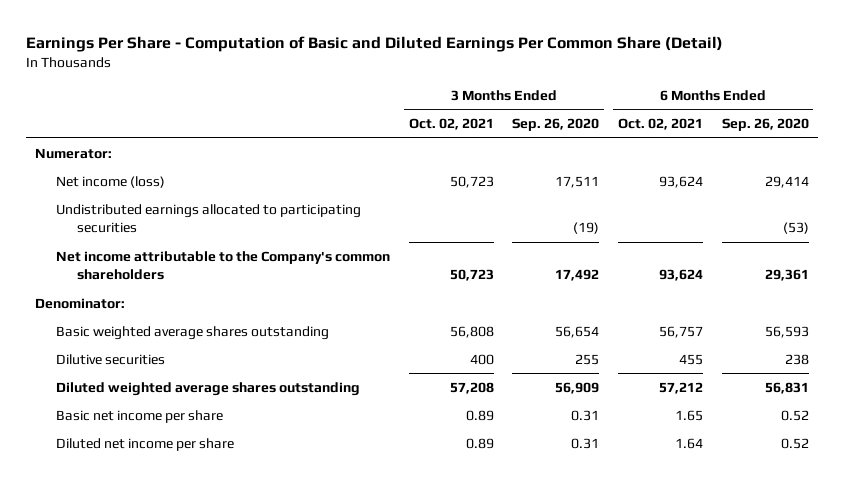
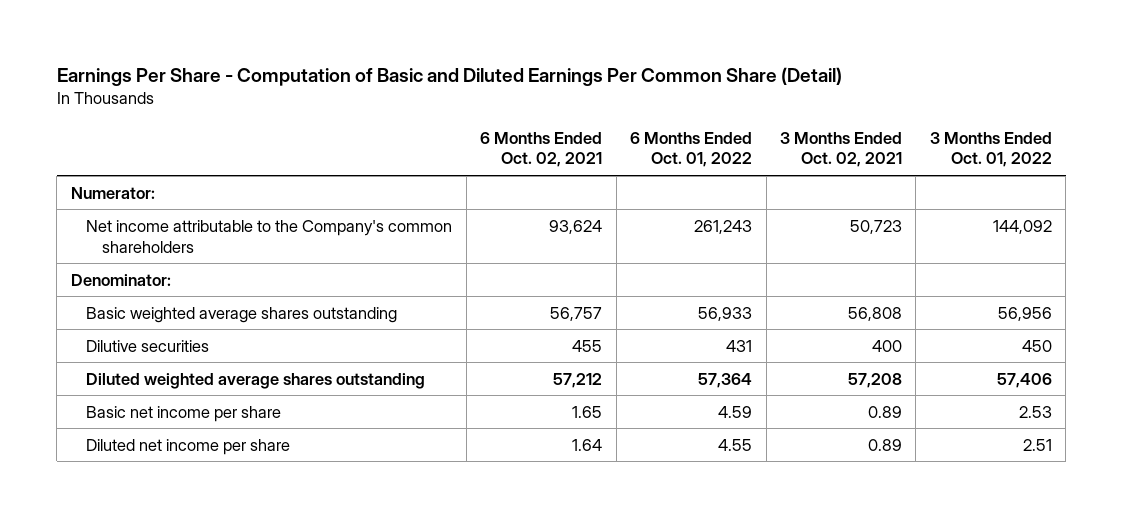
- | 3 Months Ended Oct. 02, 2021 | 3 Months Ended Sep. 26, 2020 | 6 Months Ended Oct. 02, 2021 | 6 Months Ended Sep. 26, 2020
+ | 6 Months Ended Oct. 02, 2021 | 6 Months Ended Oct. 01, 2022 | 3 Months Ended Oct. 02, 2021 | 3 Months Ended Oct. 01, 2022
- Net income (loss) | 50,723 | 17,511 | 93,624 | 29,414
- Undistributed earnings allocated to participating securities | | (19) | | (53)

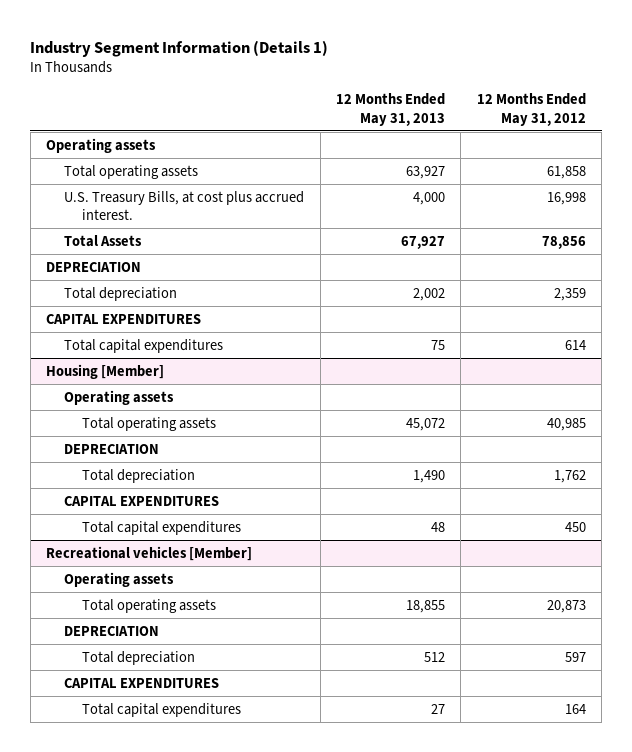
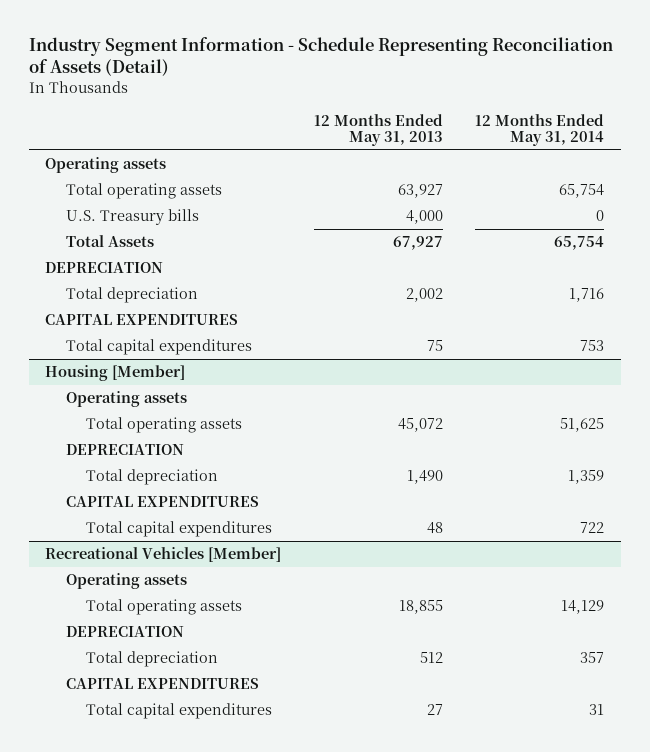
- Industry Segment Information (Details 1)
+ Industry Segment Information - Schedule Representing Reconciliation of Assets (Detail)
- | 12 Months Ended May 31, 2013 | 12 Months Ended May 31, 2012
+ | 12 Months Ended May 31, 2013 | 12 Months Ended May 31, 2014
- U.S. Treasury Bills, at cost plus accrued interest. | 4,000 | 16,998
+ U.S. Treasury bills | 4,000 | 0
- Recreational vehicles [Member]
+ Recreational Vehicles [Member]

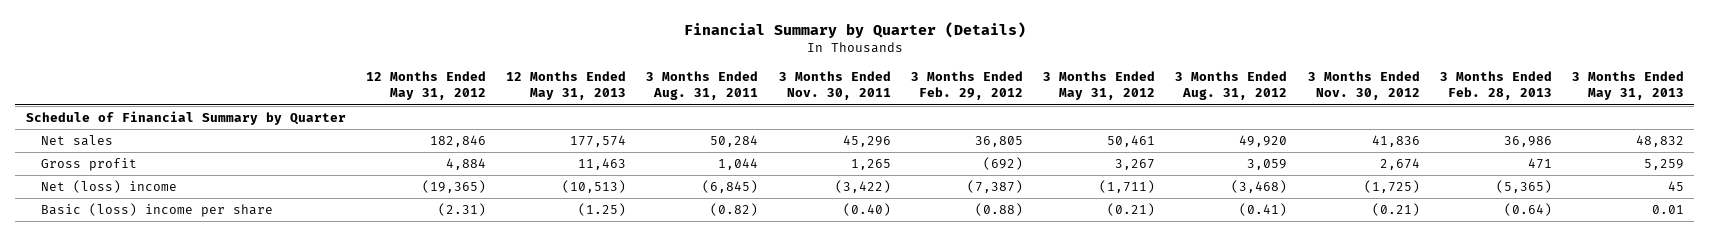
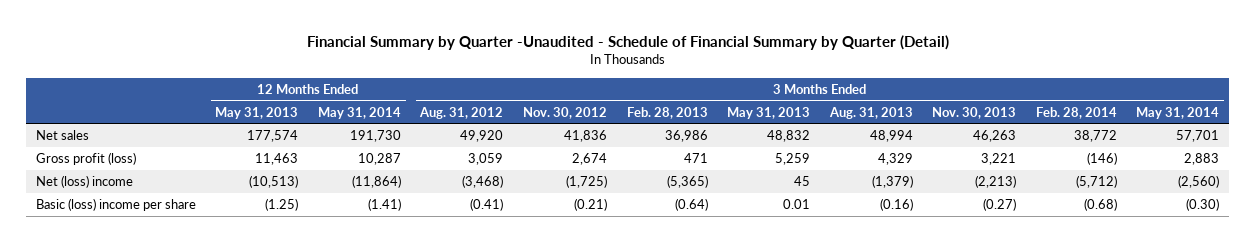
- Financial Summary by Quarter (Details)
+ Financial Summary by Quarter -Unaudited - Schedule of Financial Summary by Quarter (Detail)
- | 12 Months Ended May 31, 2012 | 12 Months Ended May 31, 2013 | 3 Months Ended Aug. 31, 2011 | 3 Months Ended Nov. 30, 2011 | 3 Months Ended Feb. 29, 2012 | 3 Months Ended May 31, 2012 | 3 Months Ended Aug. 31, 2012 | 3 Months Ended Nov. 30, 2012 | 3 Months Ended Feb. 28, 2013 | 3 Months Ended May 31, 2013
+ | 12 Months Ended May 31, 2013 | 12 Months Ended May 31, 2014 | 3 Months Ended Aug. 31, 2012 | 3 Months Ended Nov. 30, 2012 | 3 Months Ended Feb. 28, 2013 | 3 Months Ended May 31, 2013 | 3 Months Ended Aug. 31, 2013 | 3 Months Ended Nov. 30, 2013 | 3 Months Ended Feb. 28, 2014 | 3 Months Ended May 31, 2014
- Schedule of Financial Summary by Quarter
- Gross profit | 4,884 | 11,463 | 1,044 | 1,265 | (692) | 3,267 | 3,059 | 2,674 | 471 | 5,259
+ Gross profit (loss) | 11,463 | 10,287 | 3,059 | 2,674 | 471 | 5,259 | 4,329 | 3,221 | (146) | 2,883

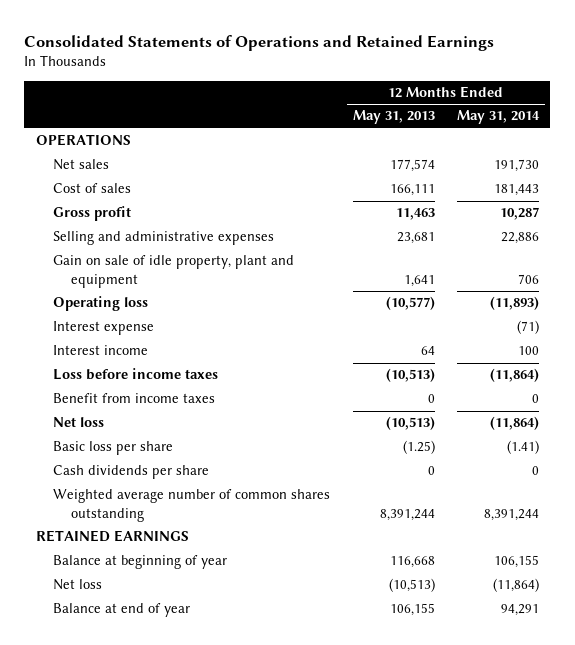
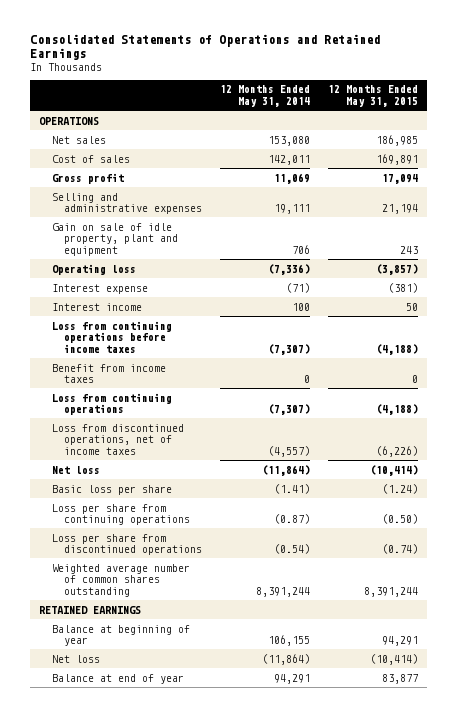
- | 12 Months Ended May 31, 2013 | 12 Months Ended May 31, 2014
+ | 12 Months Ended May 31, 2014 | 12 Months Ended May 31, 2015
- Net sales | 177,574 | 191,730
- Cost of sales | 166,111 | 181,443
- Gross profit | 11,463 | 10,287
- Selling and administrative expenses | 23,681 | 22,886
+ Net sales | 153,080 | 186,985
+ Cost of sales | 142,011 | 169,891
+ Gross profit | 11,069 | 17,094
+ Selling and administrative expenses | 19,111 | 21,194
- Operating loss | (10,577) | (11,893)
+ Operating loss | (7,336) | (3,857)
- Loss before income taxes | (10,513) | (11,864)
+ Loss from continuing operations before income taxes | (7,307) | (4,188)
+ Loss from continuing operations | (7,307) | (4,188)
+ Loss from discontinued operations, net of income taxes | (4,557) | (6,226)
- Cash dividends per share | 0 | 0
+ Loss per share from continuing operations | (0.87) | (0.50)
+ Loss per share from discontinued operations | (0.54) | (0.74)

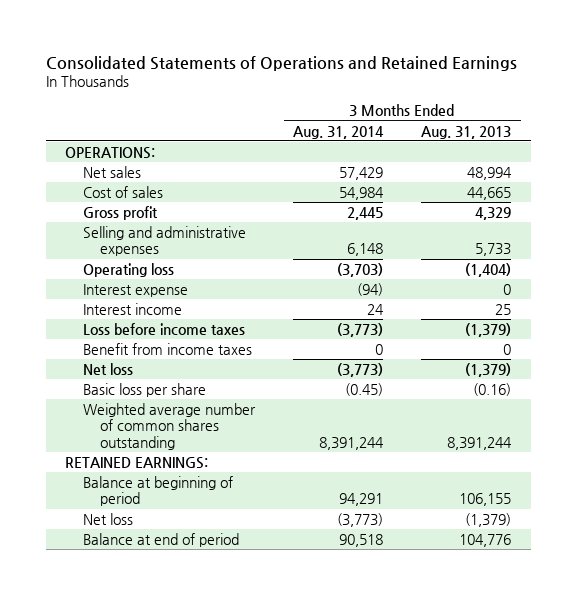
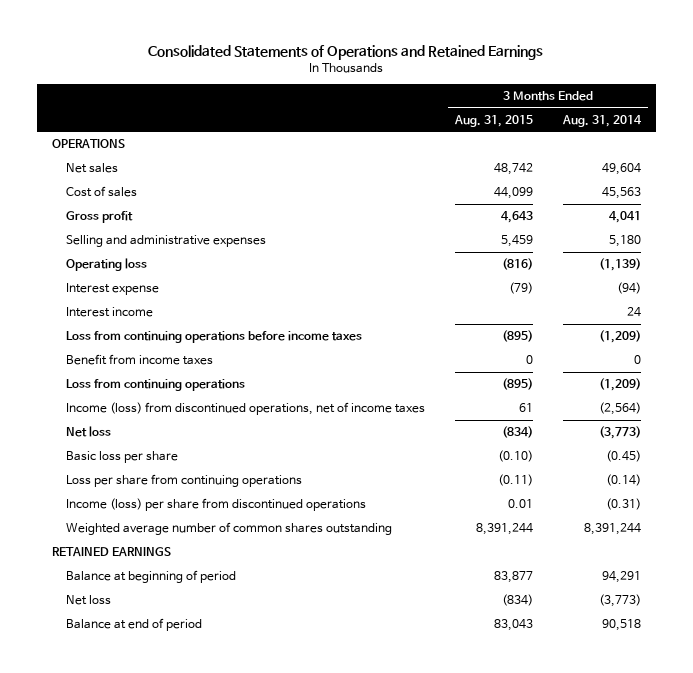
- | 3 Months Ended Aug. 31, 2014 | 3 Months Ended Aug. 31, 2013
+ | 3 Months Ended Aug. 31, 2015 | 3 Months Ended Aug. 31, 2014
- OPERATIONS:
- Net sales | 57,429 | 48,994
- Cost of sales | 54,984 | 44,665
- Gross profit | 2,445 | 4,329
- Selling and administrative expenses | 6,148 | 5,733
- Operating loss | (3,703) | (1,404)
+ OPERATIONS
+ Net sales | 48,742 | 49,604
+ Cost of sales | 44,099 | 45,563
+ Gross profit | 4,643 | 4,041
+ Selling and administrative expenses | 5,459 | 5,180
+ Operating loss | (816) | (1,139)
- Loss before income taxes | (3,773) | (1,379)
+ Loss from continuing operations before income taxes | (895) | (1,209)
+ Loss from continuing operations | (895) | (1,209)
+ Income (loss) from discontinued operations, net of income taxes | 61 | (2,564)
+ Loss per share from continuing operations | (0.11) | (0.14)
+ Income (loss) per share from discontinued operations | 0.01 | (0.31)
- RETAINED EARNINGS:
+ RETAINED EARNINGS

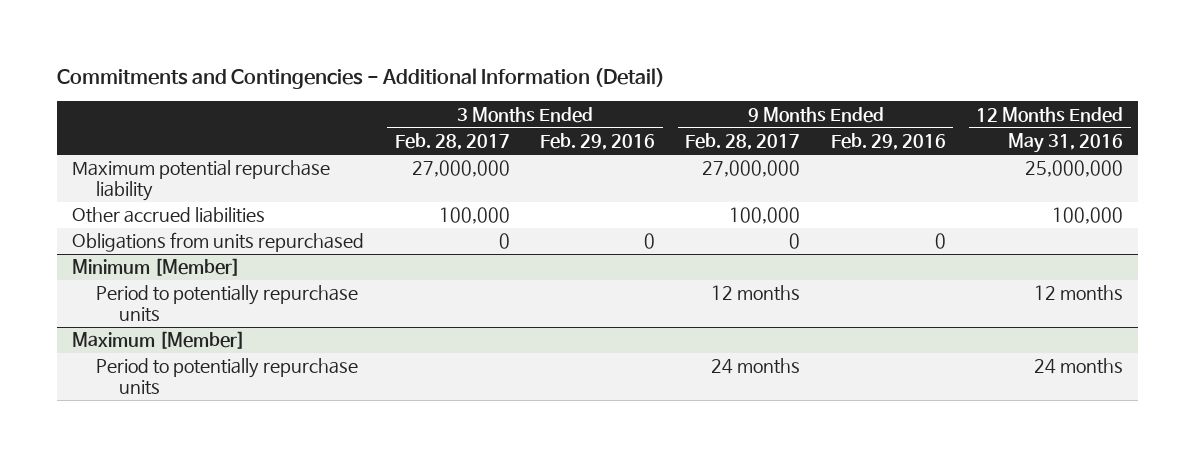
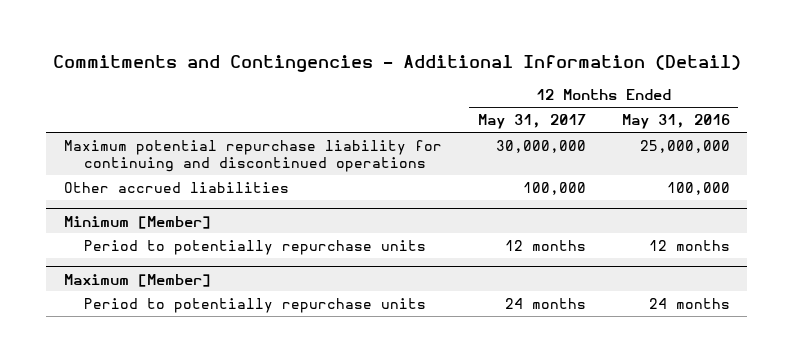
- | 3 Months Ended Feb. 28, 2017 | 3 Months Ended Feb. 29, 2016 | 9 Months Ended Feb. 28, 2017 | 9 Months Ended Feb. 29, 2016 | 12 Months Ended May 31, 2016
+ | 12 Months Ended May 31, 2017 | 12 Months Ended May 31, 2016
- Maximum potential repurchase liability | 27,000,000 | | 27,000,000 | | 25,000,000
+ Maximum potential repurchase liability for continuing and discontinued operations | 30,000,000 | 25,000,000
- Obligations from units repurchased | 0 | 0 | 0 | 0 |

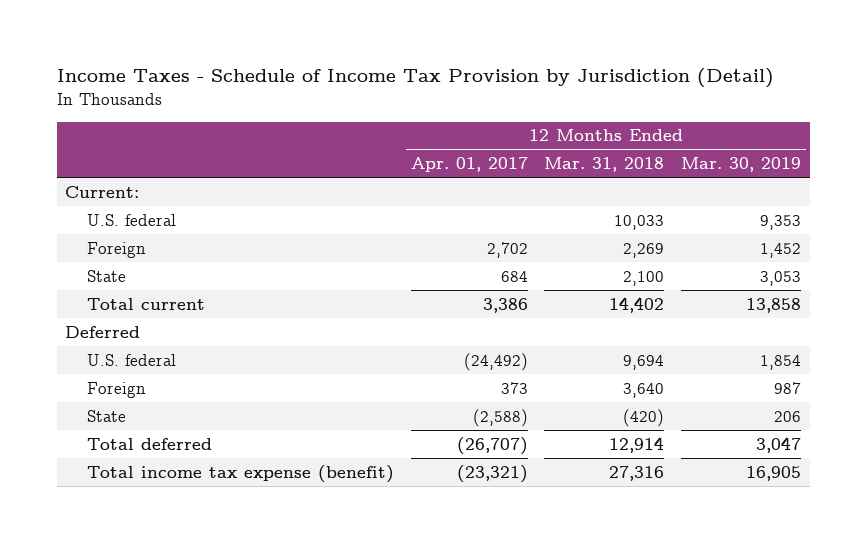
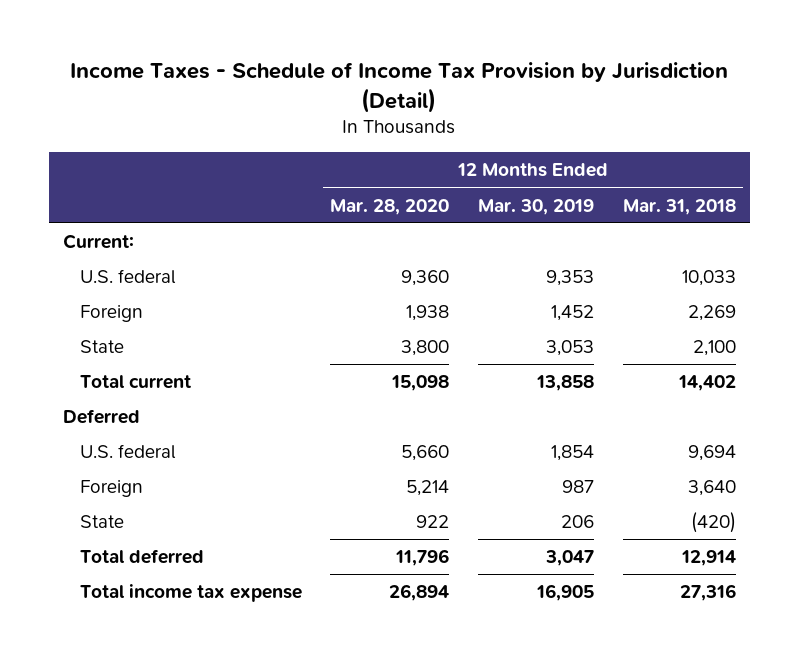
- | 12 Months Ended Apr. 01, 2017 | 12 Months Ended Mar. 31, 2018 | 12 Months Ended Mar. 30, 2019
+ | 12 Months Ended Mar. 28, 2020 | 12 Months Ended Mar. 30, 2019 | 12 Months Ended Mar. 31, 2018
- Total income tax expense (benefit) | (23,321) | 27,316 | 16,905
+ Total income tax expense | 26,894 | 16,905 | 27,316

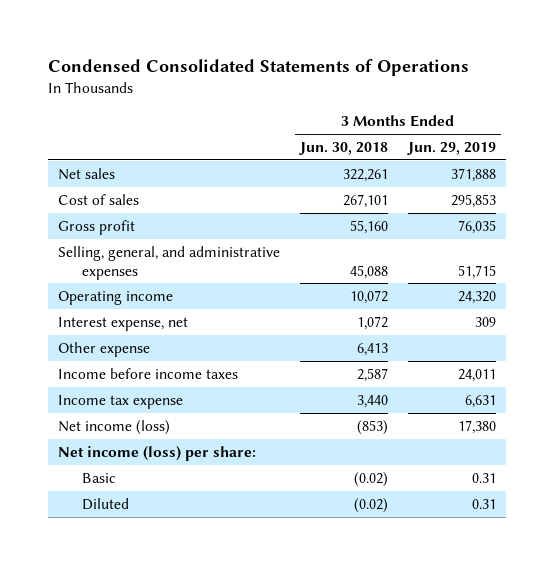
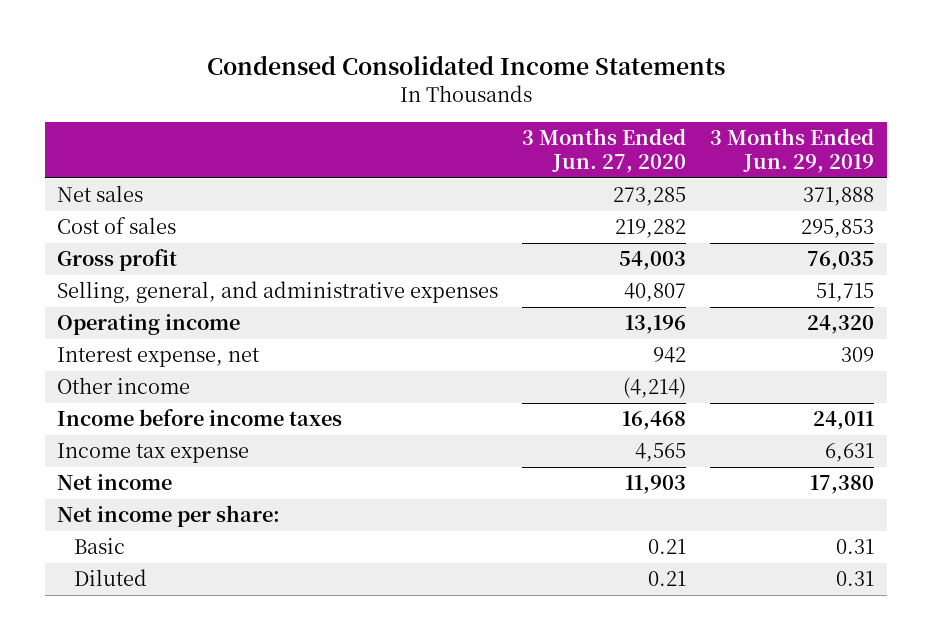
- Condensed Consolidated Statements of Operations
+ Condensed Consolidated Income Statements
- | 3 Months Ended Jun. 30, 2018 | 3 Months Ended Jun. 29, 2019
+ | 3 Months Ended Jun. 27, 2020 | 3 Months Ended Jun. 29, 2019
- Other expense | 6,413 |
+ Other income | (4,214) |
- Net income (loss) | (853) | 17,380
- Net income (loss) per share:
+ Net income | 11,903 | 17,380
+ Net income per share:

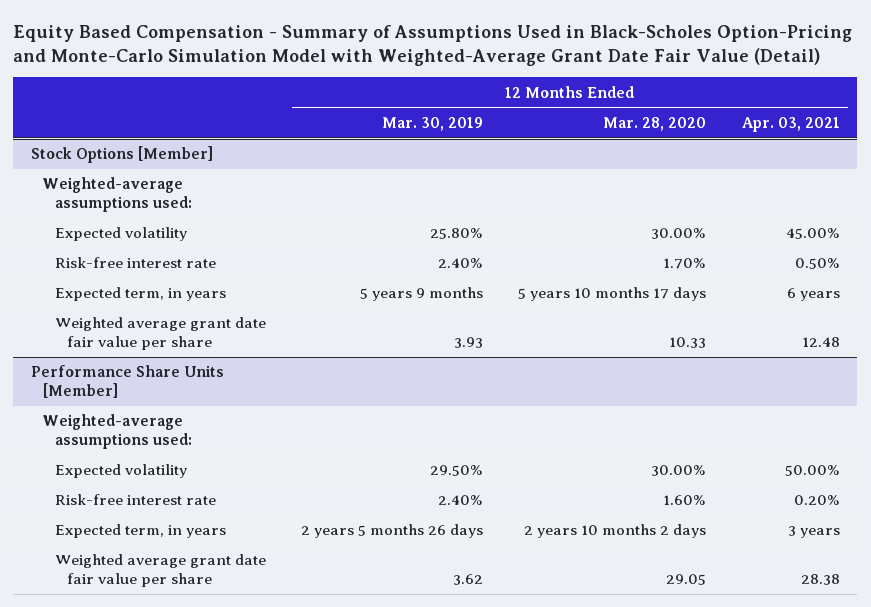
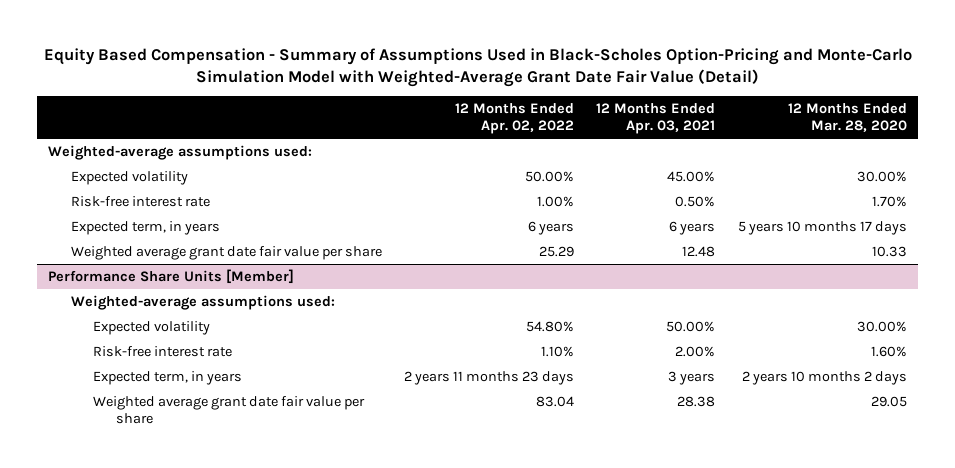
- | 12 Months Ended Mar. 30, 2019 | 12 Months Ended Mar. 28, 2020 | 12 Months Ended Apr. 03, 2021
+ | 12 Months Ended Apr. 02, 2022 | 12 Months Ended Apr. 03, 2021 | 12 Months Ended Mar. 28, 2020
- Stock Options [Member]
@ Performance Share Units [Member]
- Risk-free interest rate | 2.40% | 1.60% | 0.20%
+ Risk-free interest rate | 1.10% | 2.00% | 1.60%

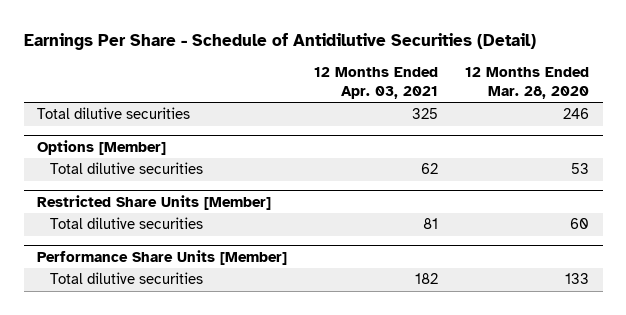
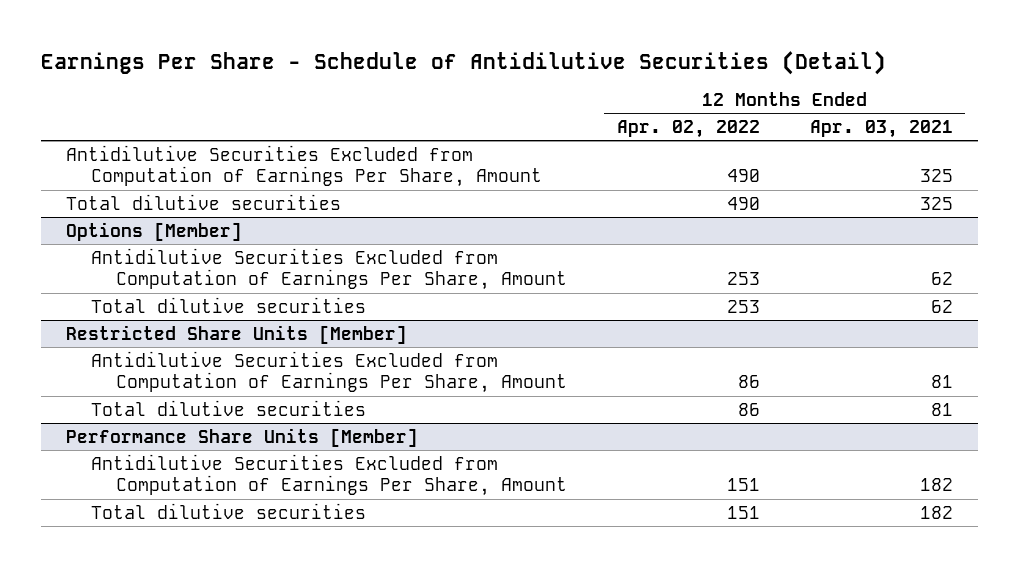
- | 12 Months Ended Apr. 03, 2021 | 12 Months Ended Mar. 28, 2020
+ | 12 Months Ended Apr. 02, 2022 | 12 Months Ended Apr. 03, 2021
+ Antidilutive Securities Excluded from Computation of Earnings Per Share, Amount | 490 | 325
@ Options [Member]
+ Antidilutive Securities Excluded from Computation of Earnings Per Share, Amount | 253 | 62
@ Restricted Share Units [Member]
+ Antidilutive Securities Excluded from Computation of Earnings Per Share, Amount | 86 | 81
@ Performance Share Units [Member]
+ Antidilutive Securities Excluded from Computation of Earnings Per Share, Amount | 151 | 182

